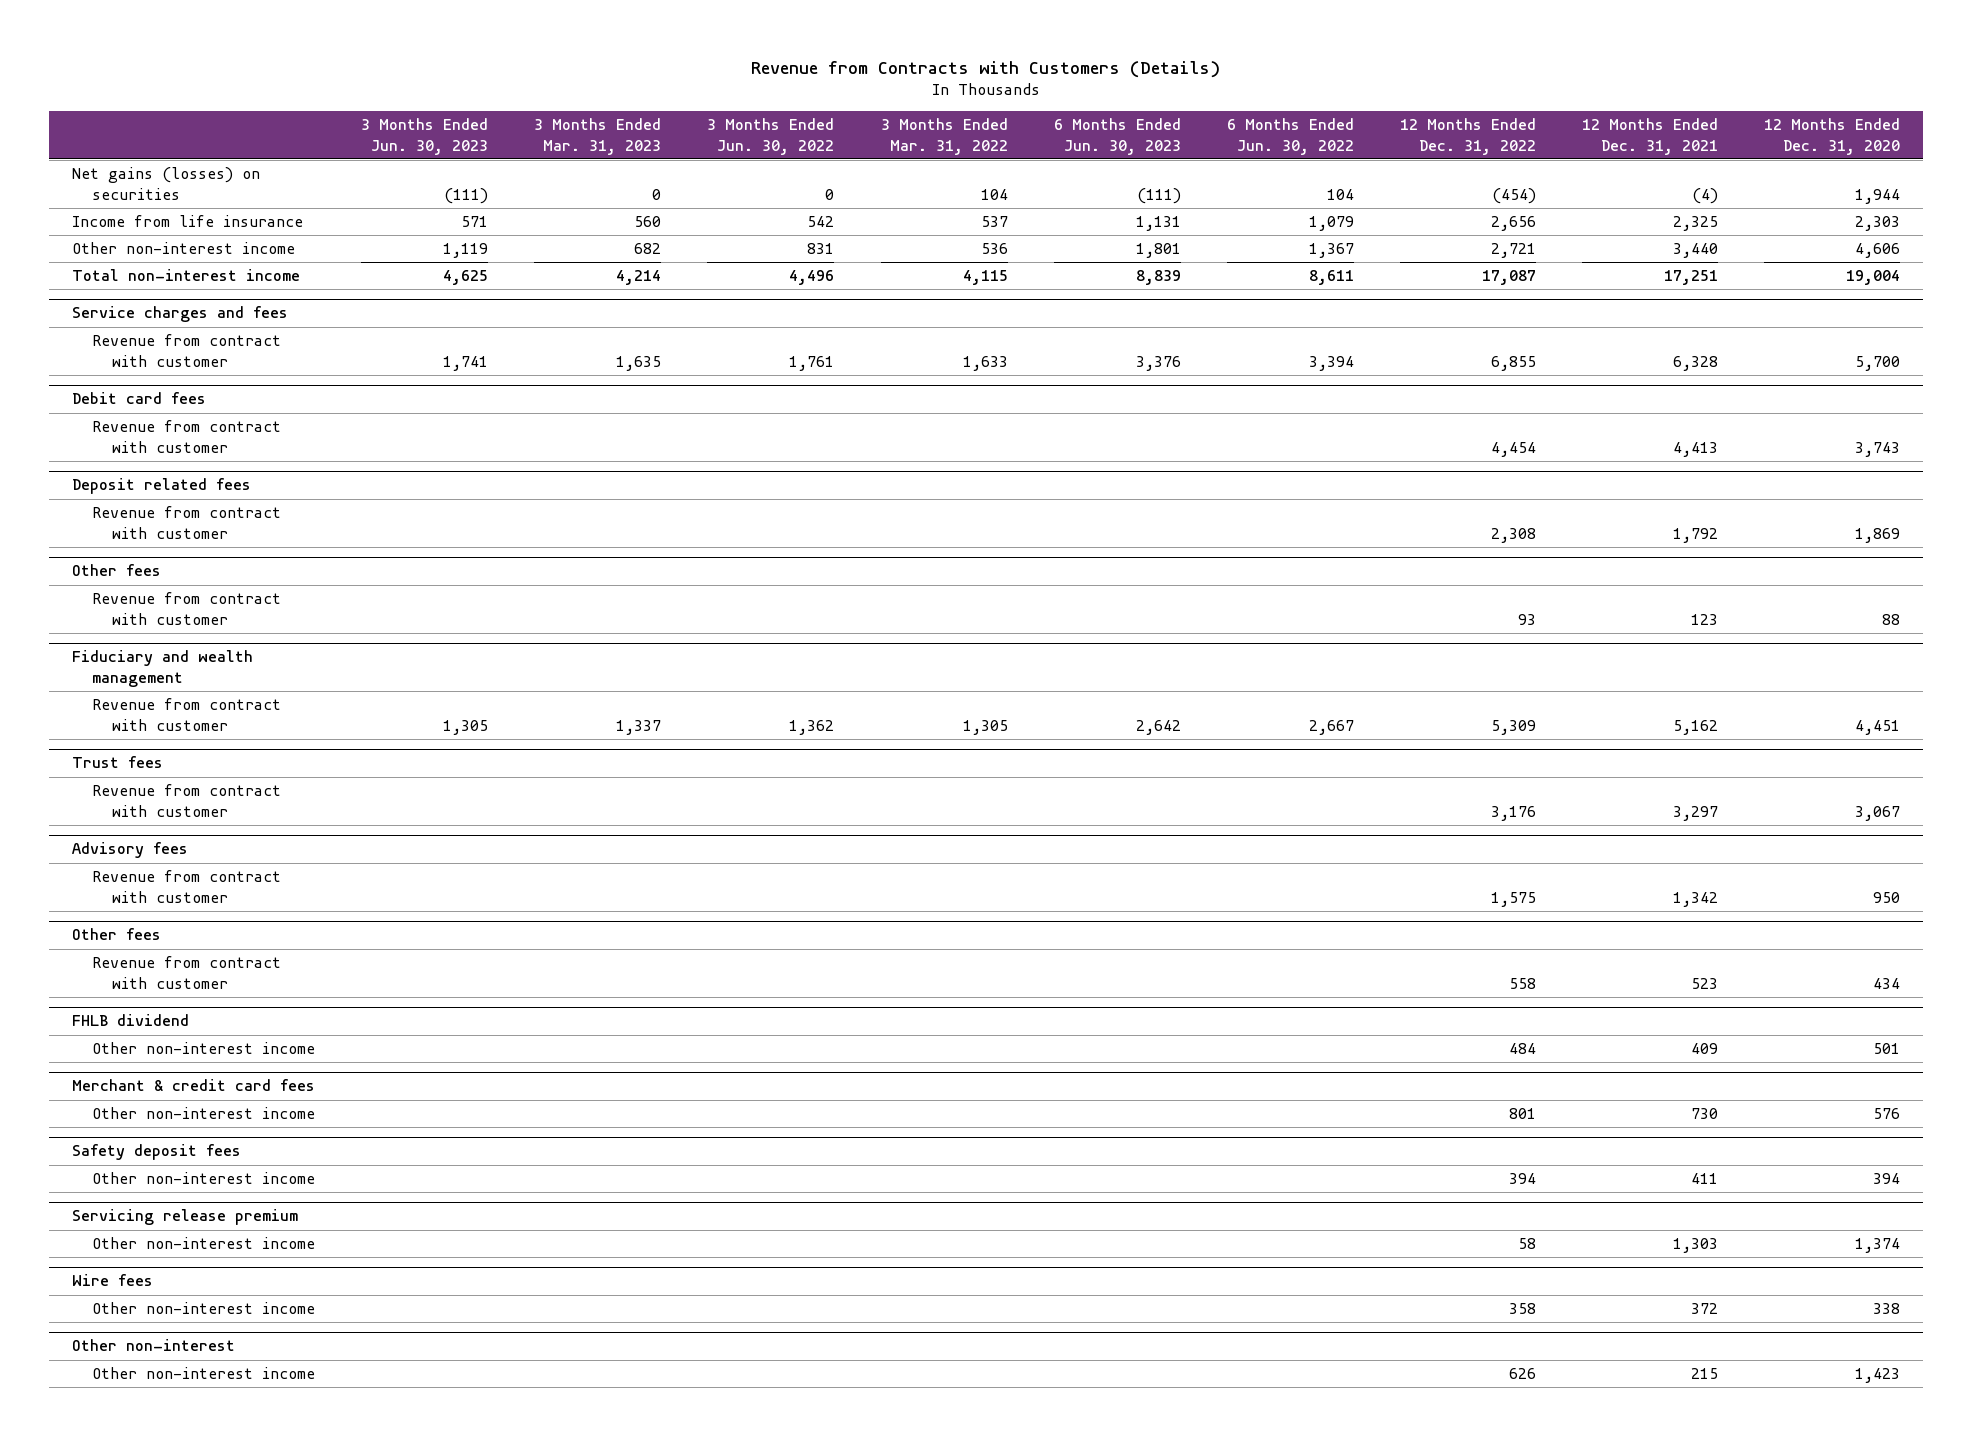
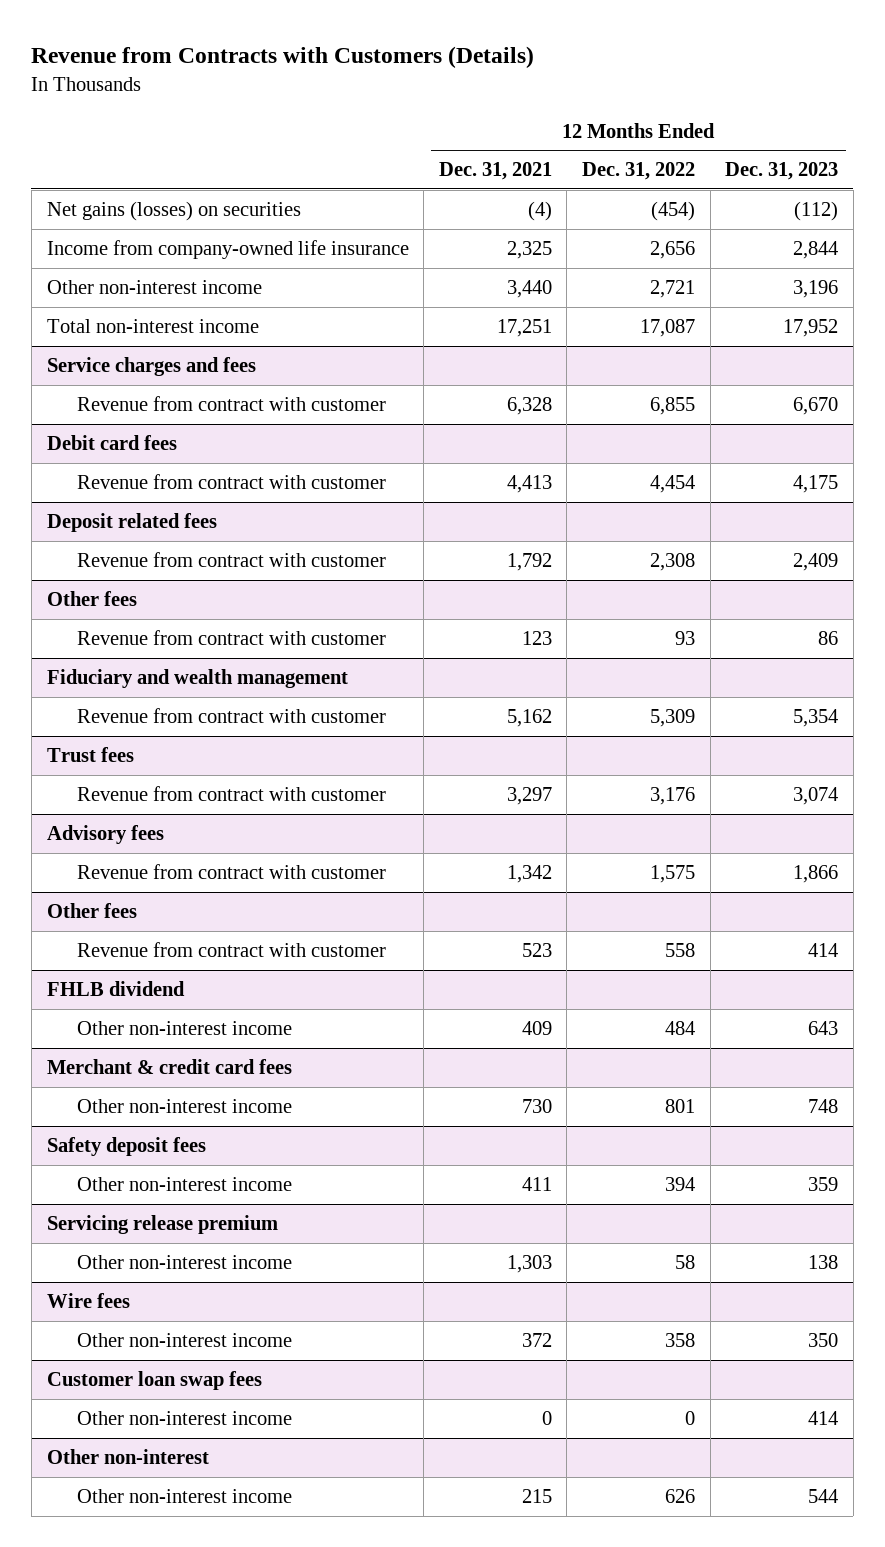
- | 3 Months Ended Jun. 30, 2023 | 3 Months Ended Mar. 31, 2023 | 3 Months Ended Jun. 30, 2022 | 3 Months Ended Mar. 31, 2022 | 6 Months Ended Jun. 30, 2023 | 6 Months Ended Jun. 30, 2022 | 12 Months Ended Dec. 31, 2022 | 12 Months Ended Dec. 31, 2021 | 12 Months Ended Dec. 31, 2020
+ | 12 Months Ended Dec. 31, 2021 | 12 Months Ended Dec. 31, 2022 | 12 Months Ended Dec. 31, 2023
- Income from life insurance | 571 | 560 | 542 | 537 | 1,131 | 1,079 | 2,656 | 2,325 | 2,303
+ Income from company-owned life insurance | 2,325 | 2,656 | 2,844
+ Customer loan swap fees
+ Other non-interest income | 0 | 0 | 414

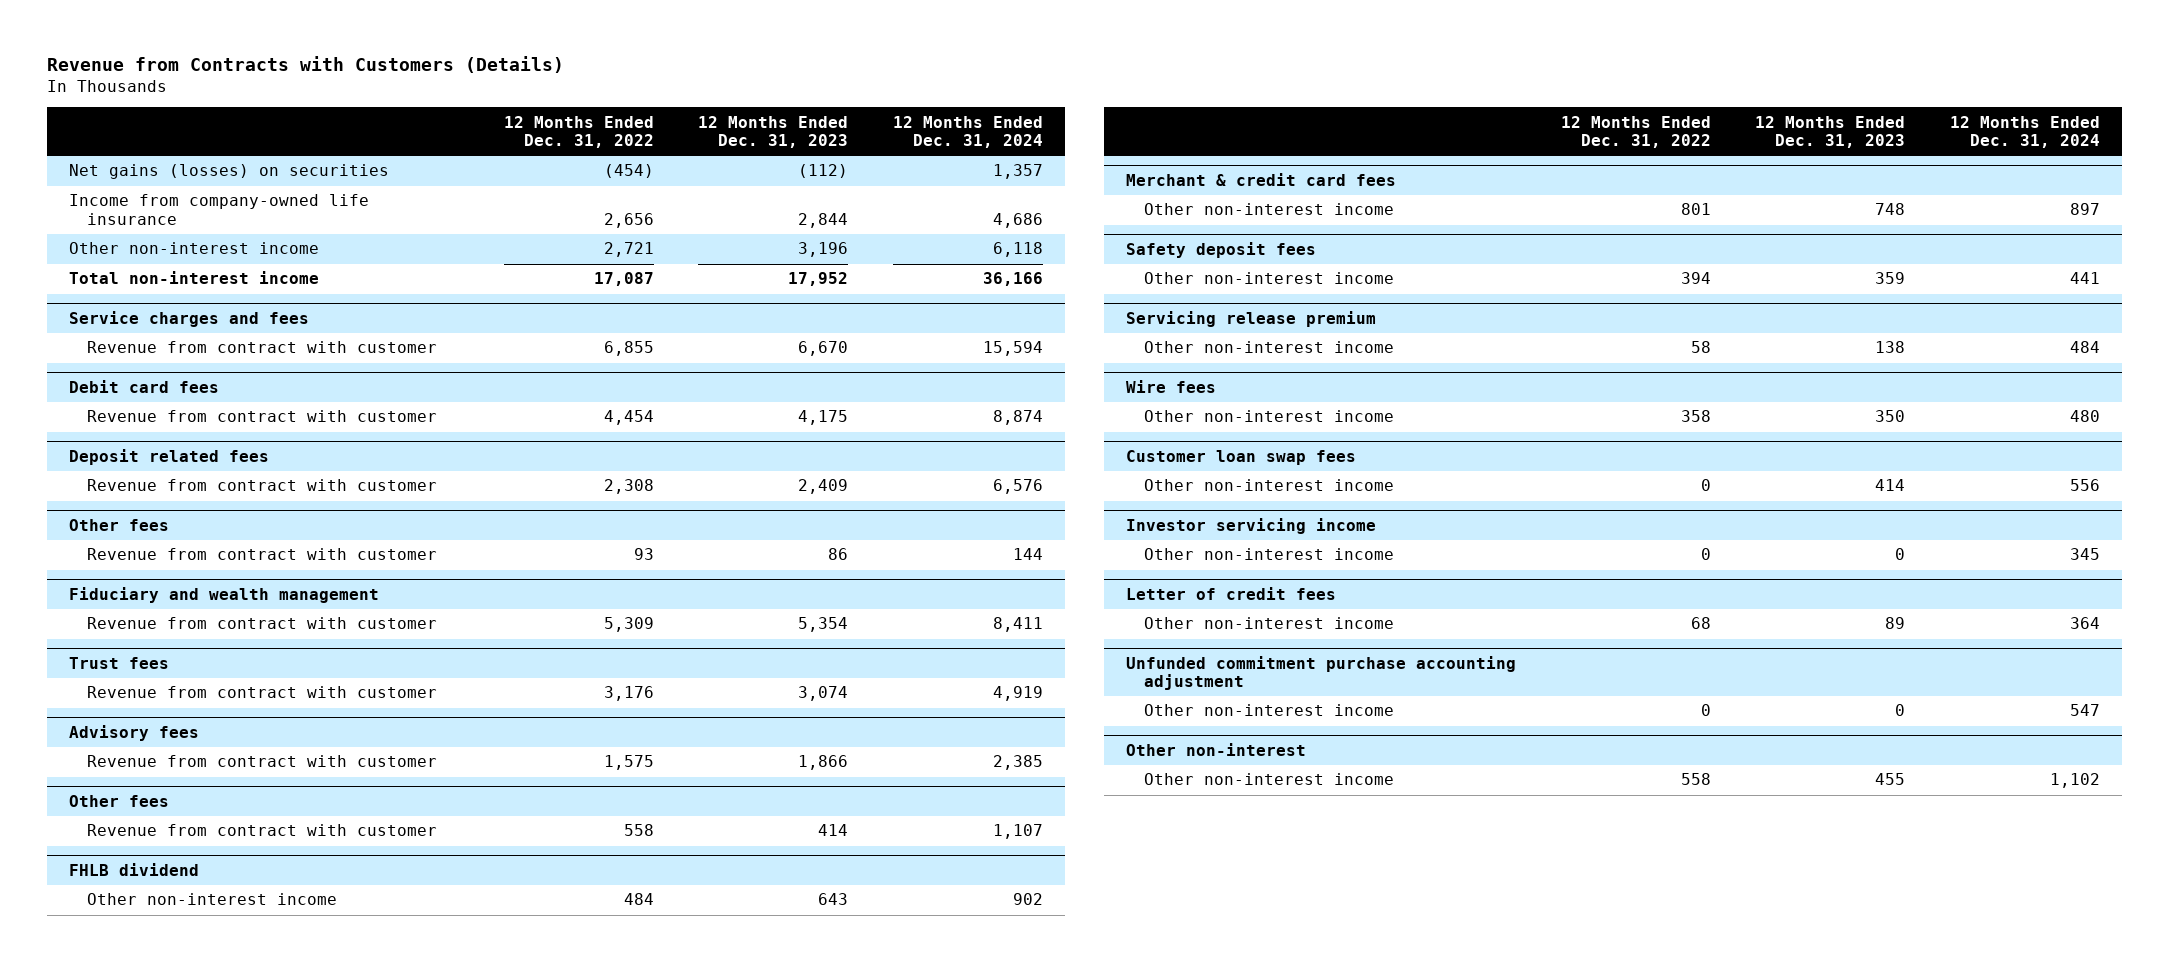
- | 12 Months Ended Dec. 31, 2021 | 12 Months Ended Dec. 31, 2022 | 12 Months Ended Dec. 31, 2023
+ | 12 Months Ended Dec. 31, 2022 | 12 Months Ended Dec. 31, 2023 | 12 Months Ended Dec. 31, 2024
+ Investor servicing income
+ Other non-interest income | 0 | 0 | 345
+ Letter of credit fees
+ Other non-interest income | 68 | 89 | 364
+ Unfunded commitment purchase accounting adjustment
+ Other non-interest income | 0 | 0 | 547
@ Other non-interest
- Other non-interest income | 215 | 626 | 544
+ Other non-interest income | 558 | 455 | 1,102

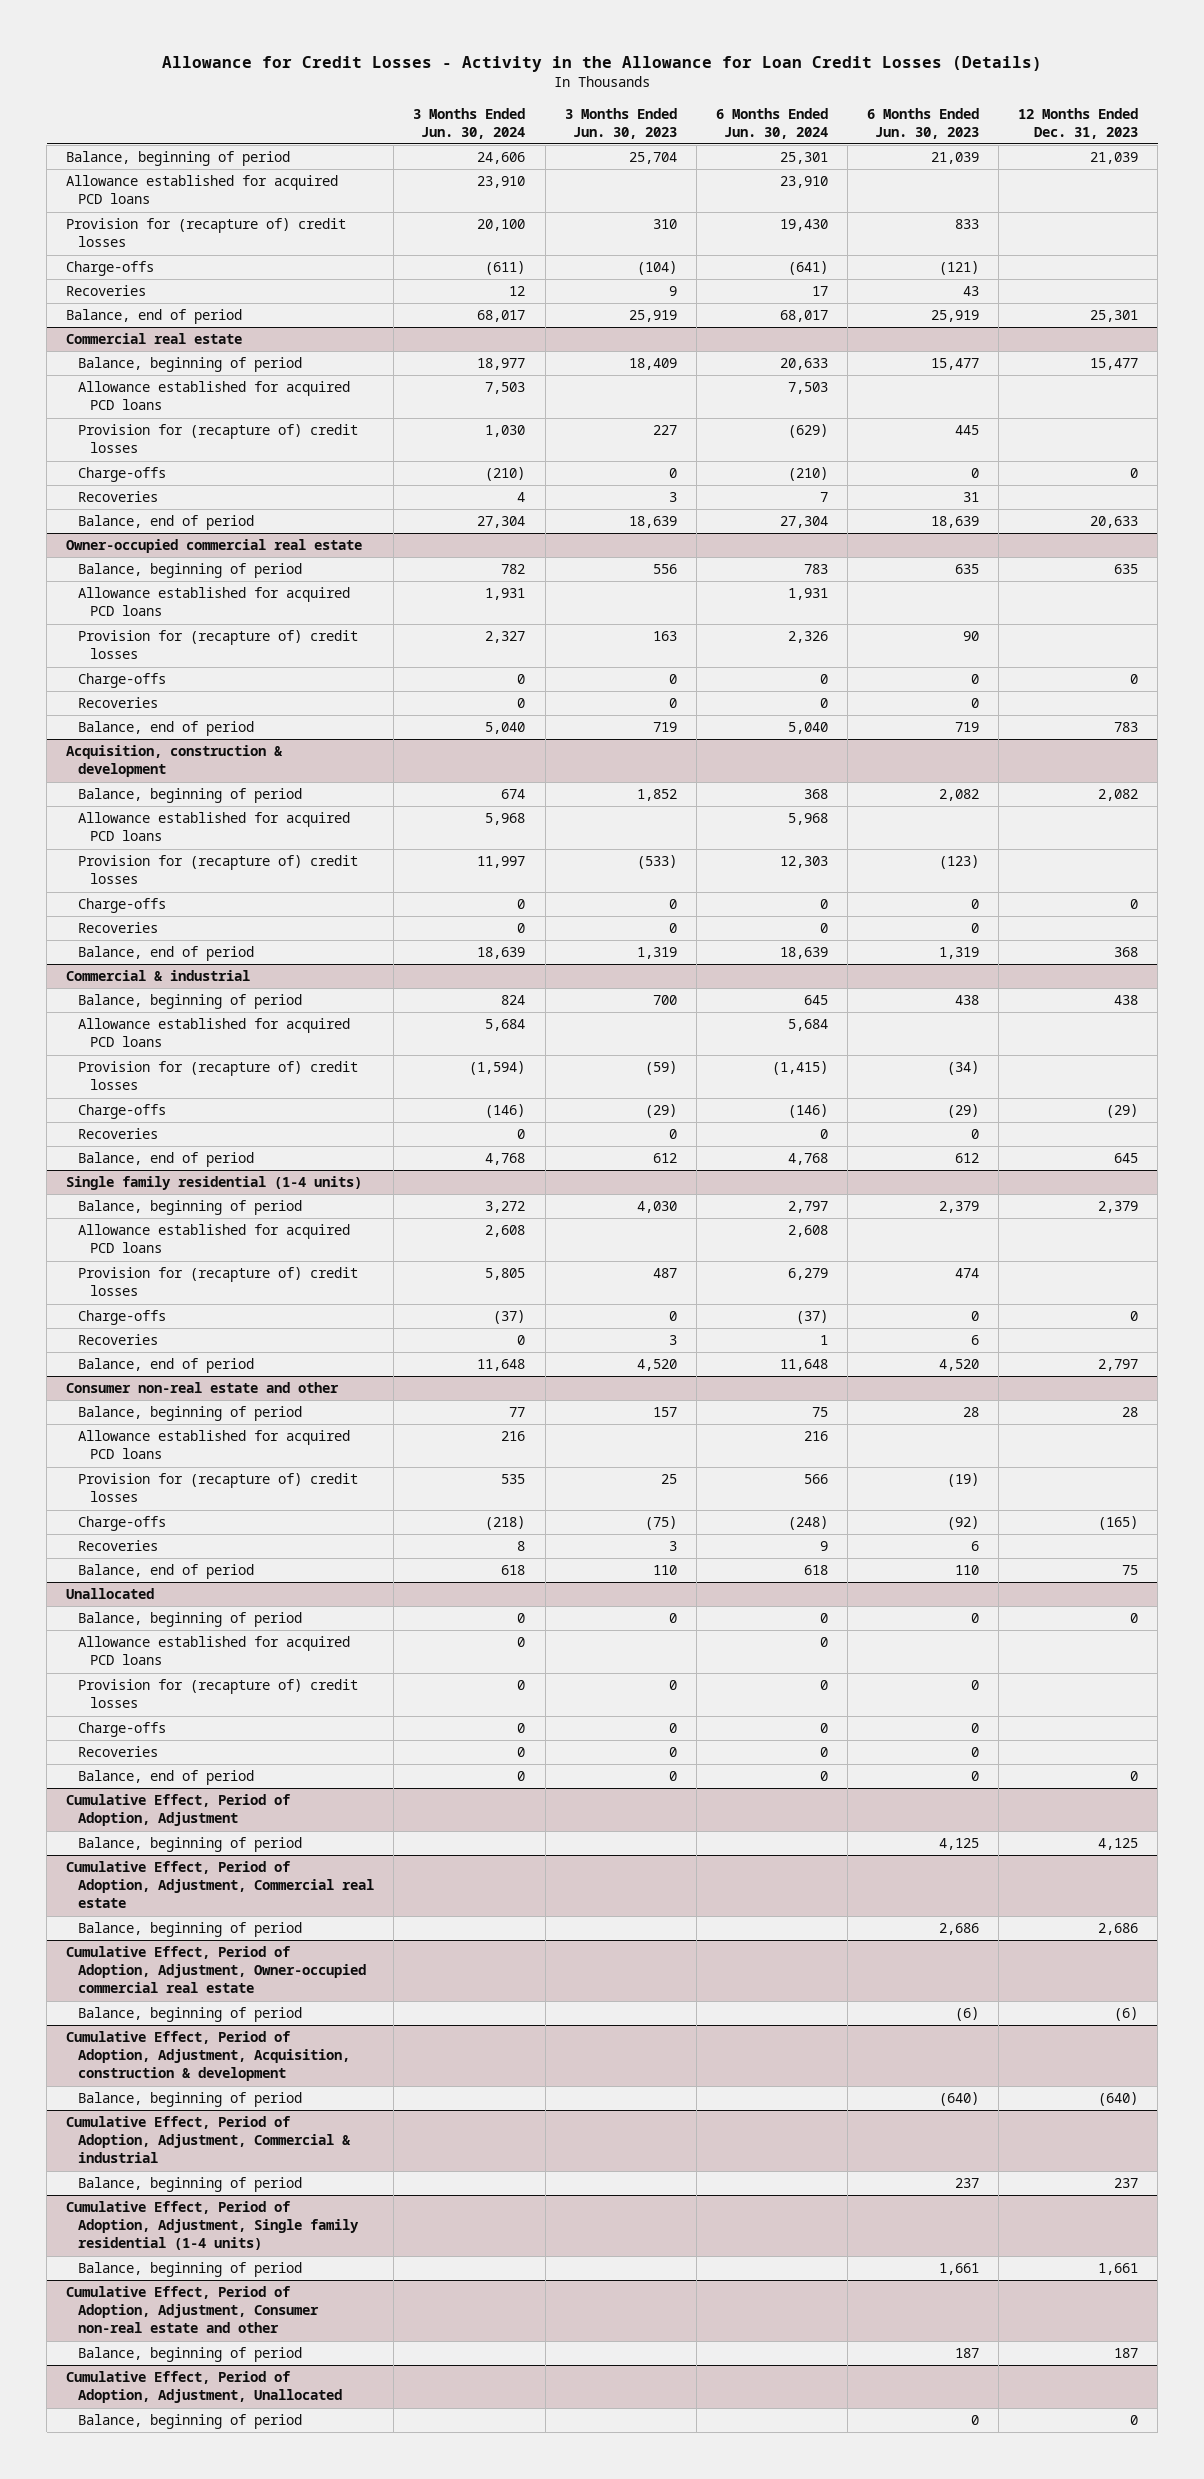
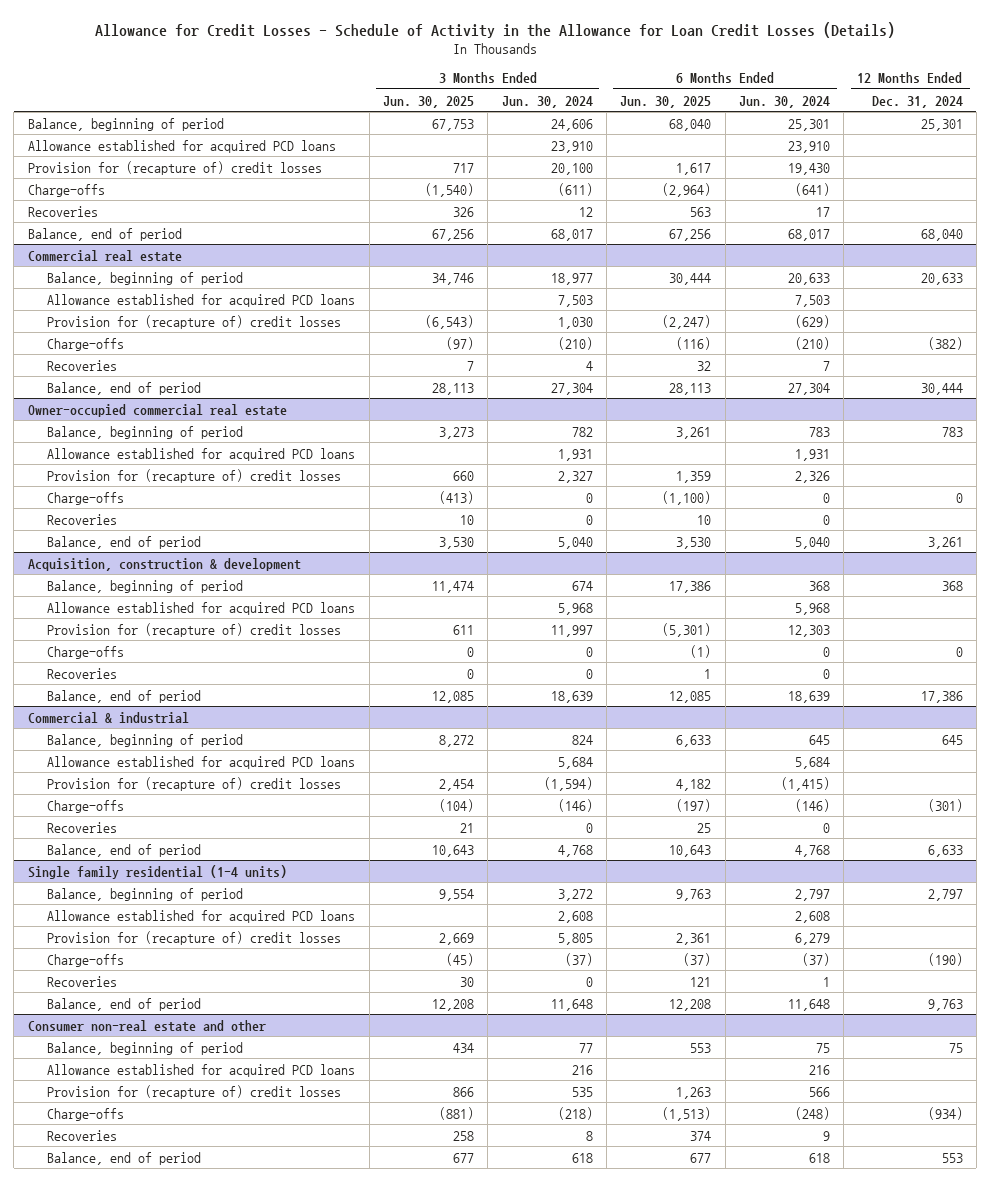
- Allowance for Credit Losses - Activity in the Allowance for Loan Credit Losses (Details)
+ Allowance for Credit Losses - Schedule of Activity in the Allowance for Loan Credit Losses (Details)
- | 3 Months Ended Jun. 30, 2024 | 3 Months Ended Jun. 30, 2023 | 6 Months Ended Jun. 30, 2024 | 6 Months Ended Jun. 30, 2023 | 12 Months Ended Dec. 31, 2023
+ | 3 Months Ended Jun. 30, 2025 | 3 Months Ended Jun. 30, 2024 | 6 Months Ended Jun. 30, 2025 | 6 Months Ended Jun. 30, 2024 | 12 Months Ended Dec. 31, 2024
- Unallocated
- Balance, beginning of period | 0 | 0 | 0 | 0 | 0
- Allowance established for acquired PCD loans | 0 | | 0 | |
- Provision for (recapture of) credit losses | 0 | 0 | 0 | 0 |
- Charge-offs | 0 | 0 | 0 | 0 |
- Recoveries | 0 | 0 | 0 | 0 |
- Balance, end of period | 0 | 0 | 0 | 0 | 0
- Cumulative Effect, Period of Adoption, Adjustment
- Balance, beginning of period | | | | 4,125 | 4,125
- Cumulative Effect, Period of Adoption, Adjustment, Commercial real estate
- Balance, beginning of period | | | | 2,686 | 2,686
- Cumulative Effect, Period of Adoption, Adjustment, Owner-occupied commercial real estate
- Balance, beginning of period | | | | (6) | (6)
- Cumulative Effect, Period of Adoption, Adjustment, Acquisition, construction & development
- Balance, beginning of period | | | | (640) | (640)
- Cumulative Effect, Period of Adoption, Adjustment, Commercial & industrial
- Balance, beginning of period | | | | 237 | 237
- Cumulative Effect, Period of Adoption, Adjustment, Single family residential (1-4 units)
- Balance, beginning of period | | | | 1,661 | 1,661
- Cumulative Effect, Period of Adoption, Adjustment, Consumer non-real estate and other
- Balance, beginning of period | | | | 187 | 187
- Cumulative Effect, Period of Adoption, Adjustment, Unallocated
- Balance, beginning of period | | | | 0 | 0

